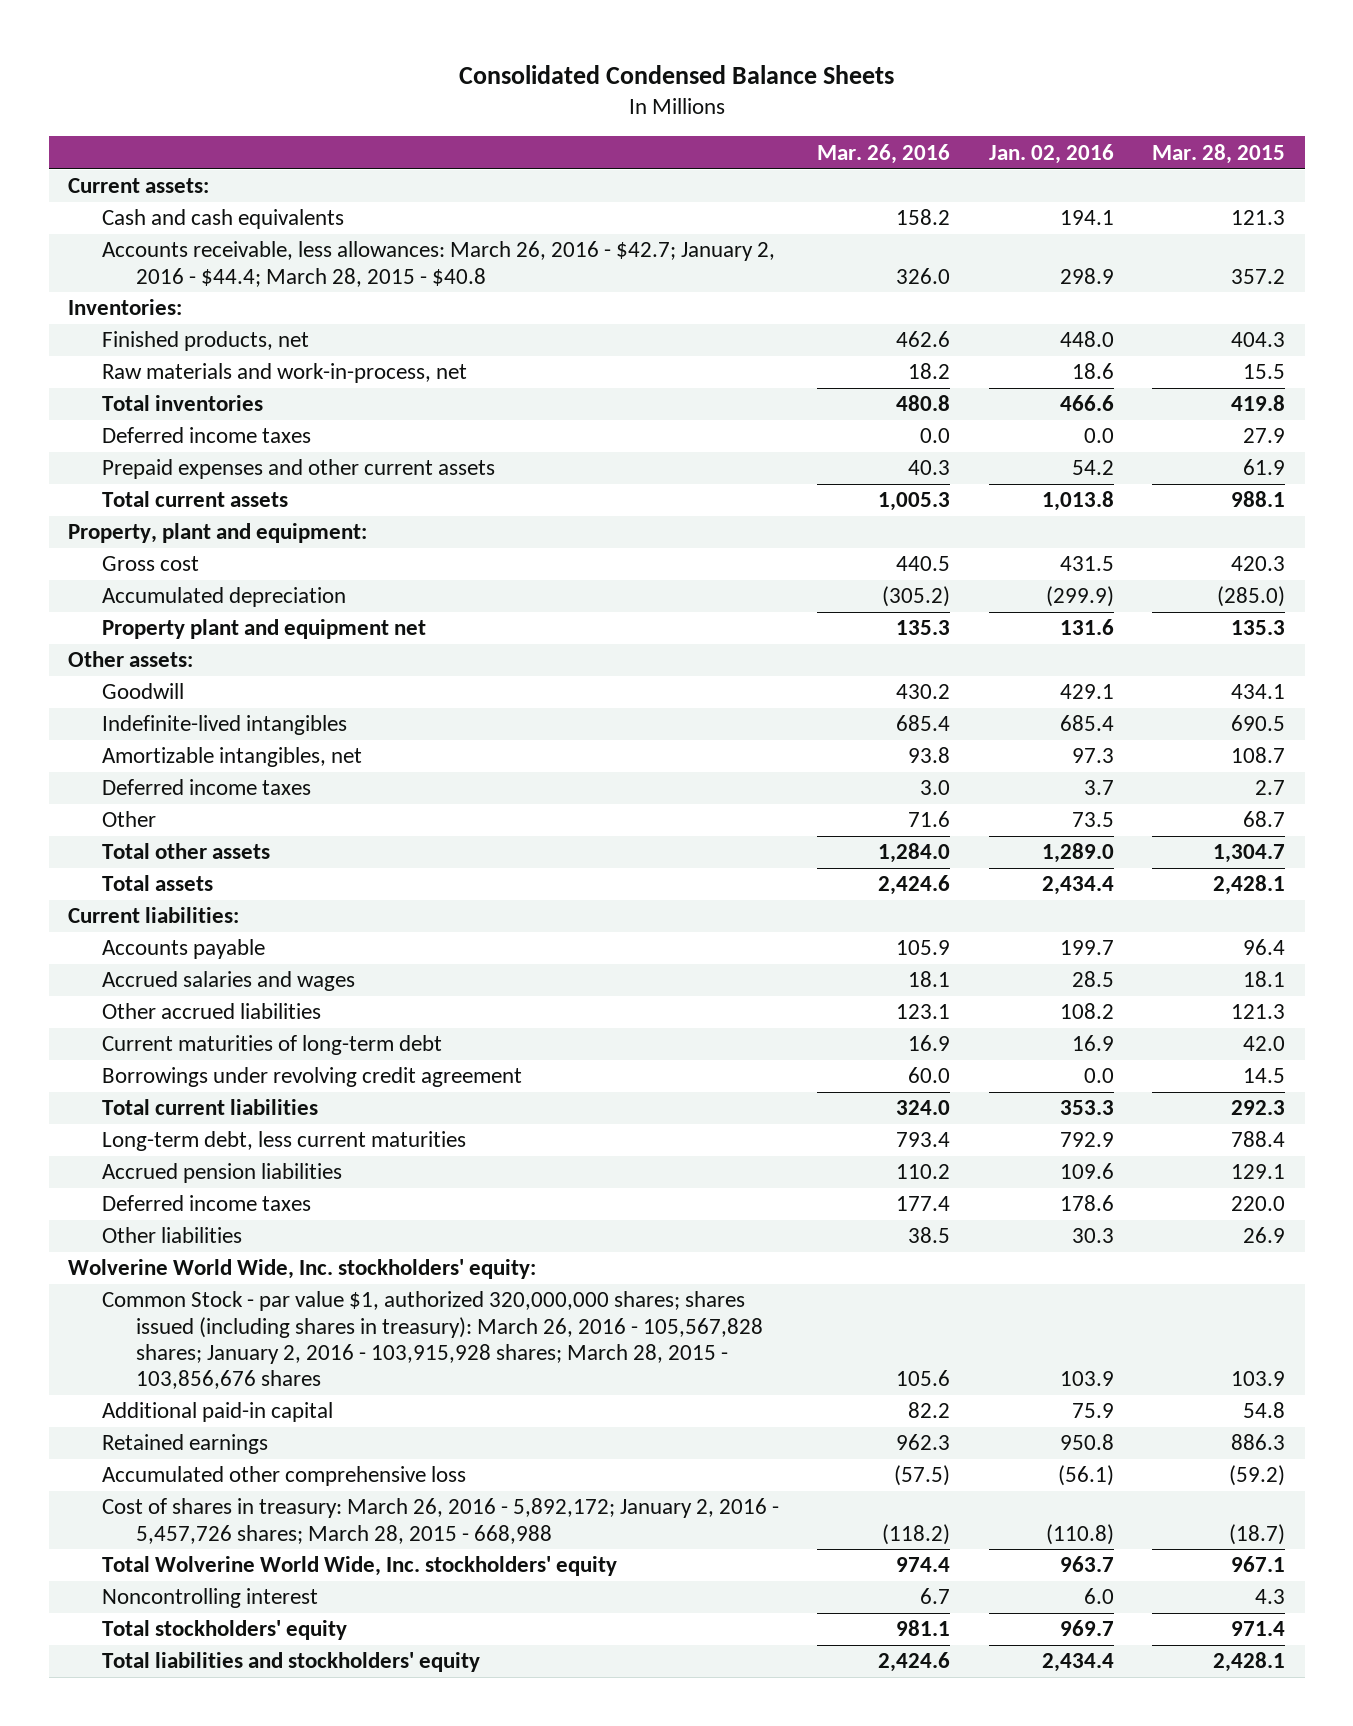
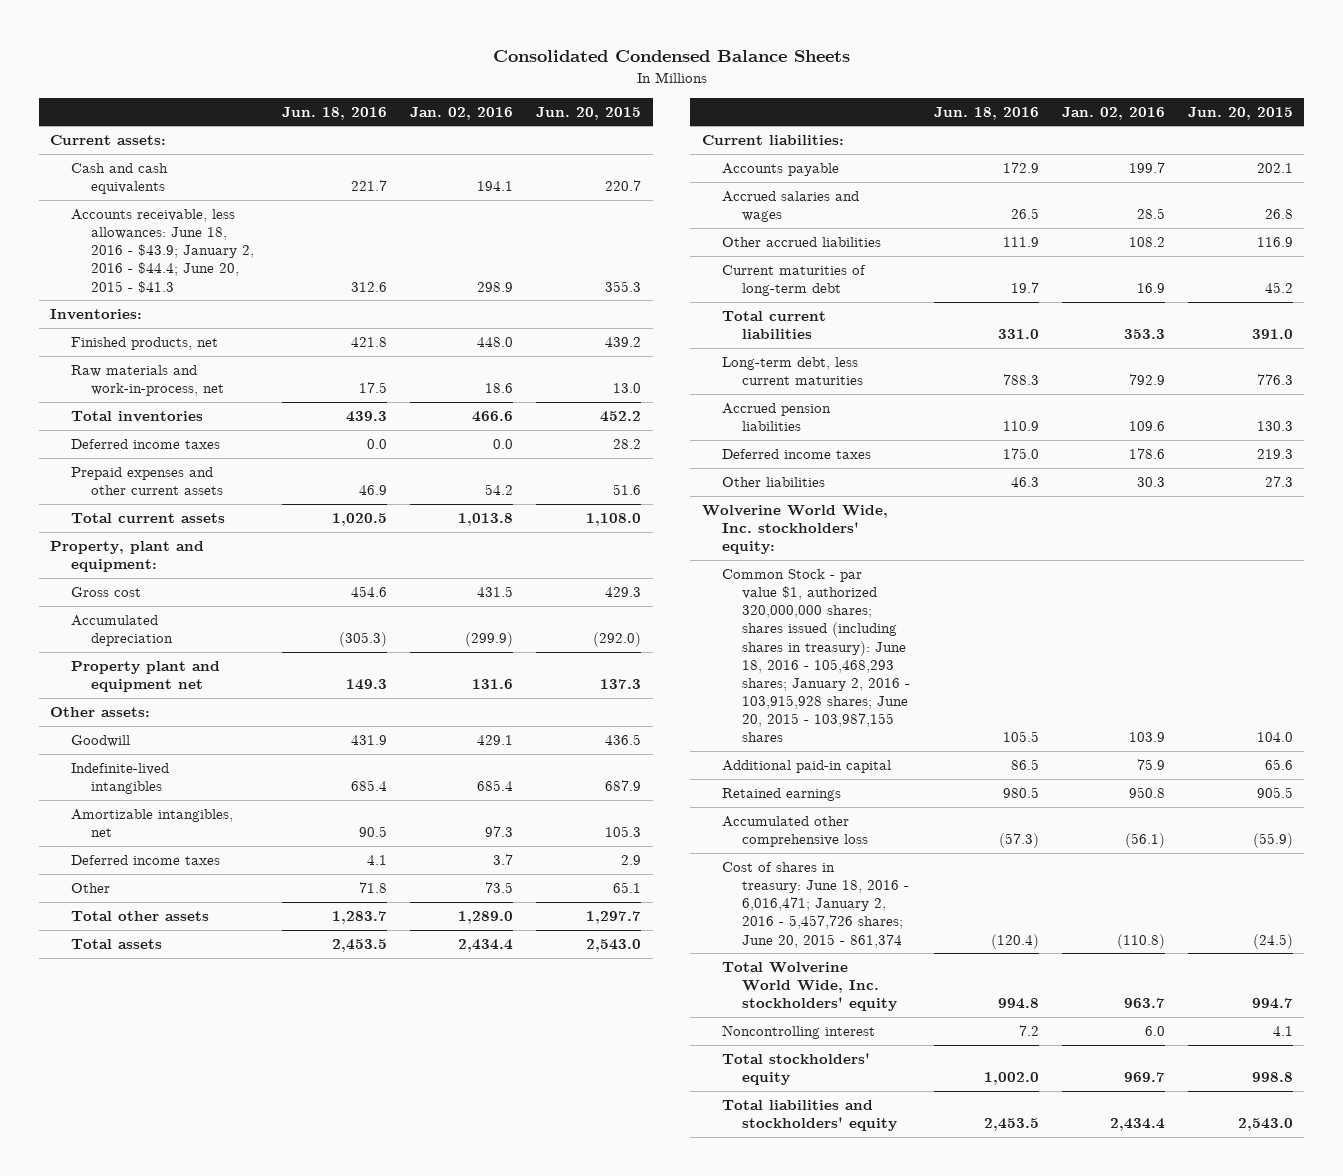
- | Mar. 26, 2016 | Jan. 02, 2016 | Mar. 28, 2015
+ | Jun. 18, 2016 | Jan. 02, 2016 | Jun. 20, 2015
- Accounts receivable, less allowances: March 26, 2016 - $42.7; January 2, 2016 - $44.4; March 28, 2015 - $40.8 | 326.0 | 298.9 | 357.2
+ Accounts receivable, less allowances: June 18, 2016 - $43.9; January 2, 2016 - $44.4; June 20, 2015 - $41.3 | 312.6 | 298.9 | 355.3
- Borrowings under revolving credit agreement | 60.0 | 0.0 | 14.5
- Common Stock - par value $1, authorized 320,000,000 shares; shares issued (including shares in treasury): March 26, 2016 - 105,567,828 shares; January 2, 2016 - 103,915,928 shares; March 28, 2015 - 103,856,676 shares | 105.6 | 103.9 | 103.9
+ Common Stock - par value $1, authorized 320,000,000 shares; shares issued (including shares in treasury): June 18, 2016 - 105,468,293 shares; January 2, 2016 - 103,915,928 shares; June 20, 2015 - 103,987,155 shares | 105.5 | 103.9 | 104.0
- Cost of shares in treasury: March 26, 2016 - 5,892,172; January 2, 2016 - 5,457,726 shares; March 28, 2015 - 668,988 | (118.2) | (110.8) | (18.7)
+ Cost of shares in treasury: June 18, 2016 - 6,016,471; January 2, 2016 - 5,457,726 shares; June 20, 2015 - 861,374 | (120.4) | (110.8) | (24.5)

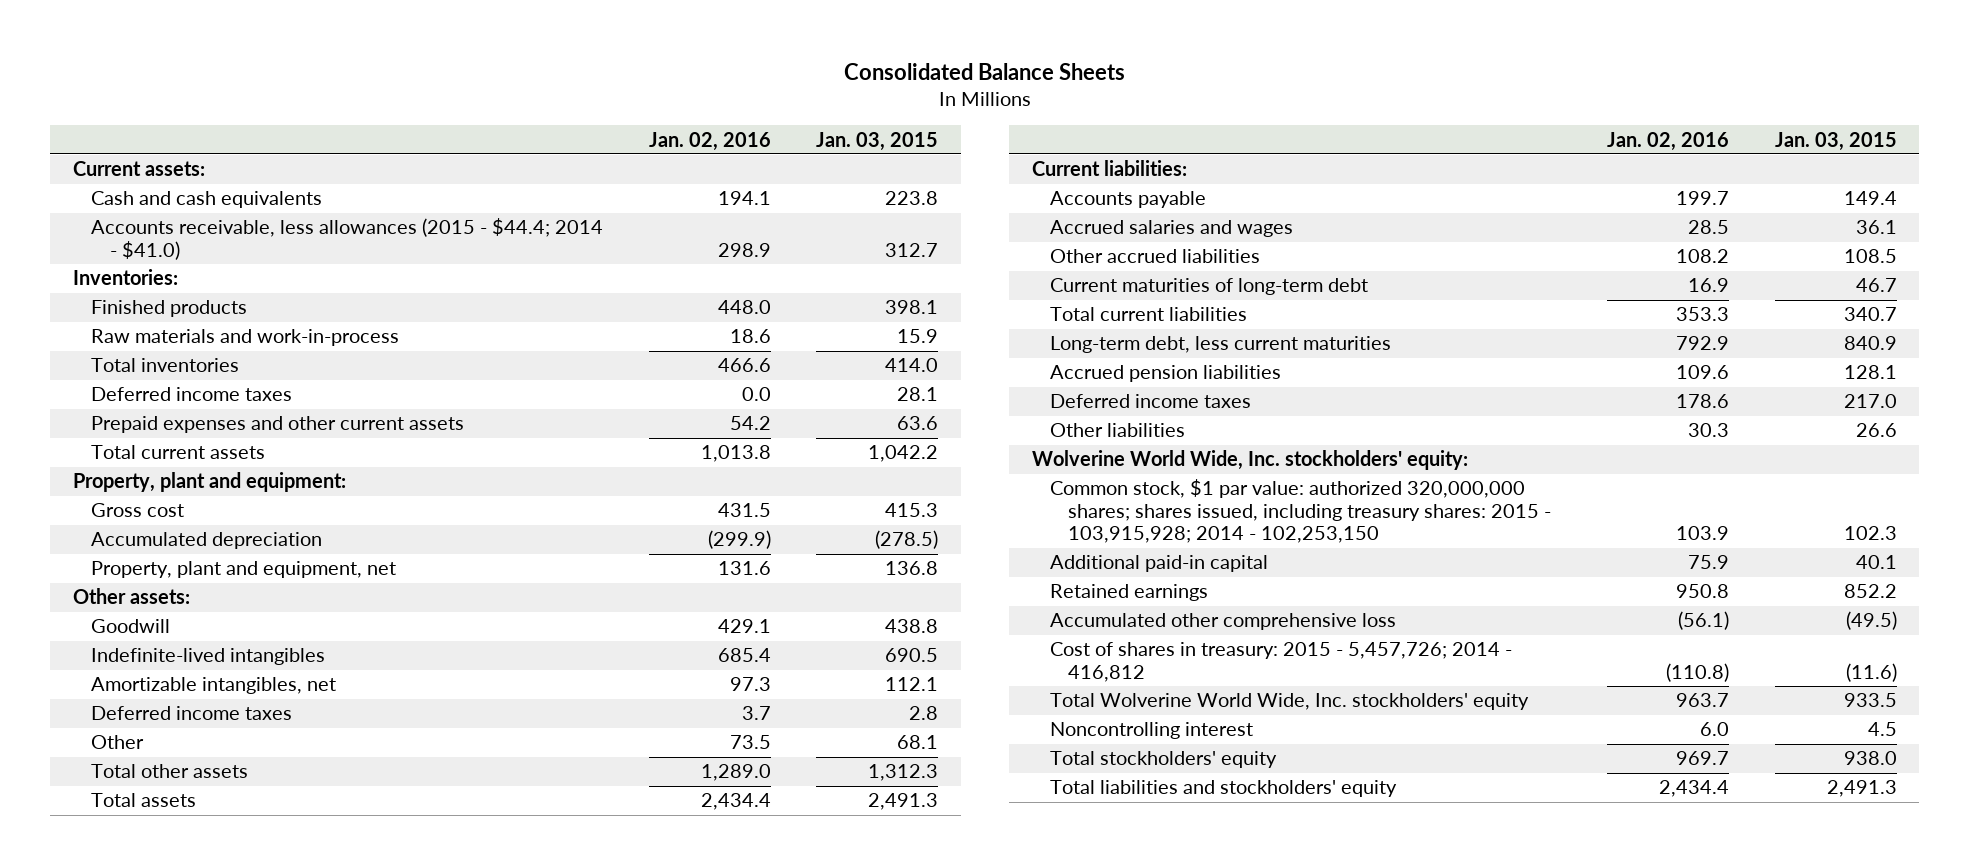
- Consolidated Condensed Balance Sheets
+ Consolidated Balance Sheets
- | Jun. 18, 2016 | Jan. 02, 2016 | Jun. 20, 2015
+ | Jan. 02, 2016 | Jan. 03, 2015
- Accounts receivable, less allowances: June 18, 2016 - $43.9; January 2, 2016 - $44.4; June 20, 2015 - $41.3 | 312.6 | 298.9 | 355.3
+ Accounts receivable, less allowances (2015 - $44.4; 2014 - $41.0) | 298.9 | 312.7
- Finished products, net | 421.8 | 448.0 | 439.2
- Raw materials and work-in-process, net | 17.5 | 18.6 | 13.0
+ Finished products | 448.0 | 398.1
+ Raw materials and work-in-process | 18.6 | 15.9
- Property plant and equipment net | 149.3 | 131.6 | 137.3
+ Property, plant and equipment, net | 131.6 | 136.8
- Common Stock - par value $1, authorized 320,000,000 shares; shares issued (including shares in treasury): June 18, 2016 - 105,468,293 shares; January 2, 2016 - 103,915,928 shares; June 20, 2015 - 103,987,155 shares | 105.5 | 103.9 | 104.0
+ Common stock, $1 par value: authorized 320,000,000 shares; shares issued, including treasury shares: 2015 - 103,915,928; 2014 - 102,253,150 | 103.9 | 102.3
- Cost of shares in treasury: June 18, 2016 - 6,016,471; January 2, 2016 - 5,457,726 shares; June 20, 2015 - 861,374 | (120.4) | (110.8) | (24.5)
+ Cost of shares in treasury: 2015 - 5,457,726; 2014 - 416,812 | (110.8) | (11.6)

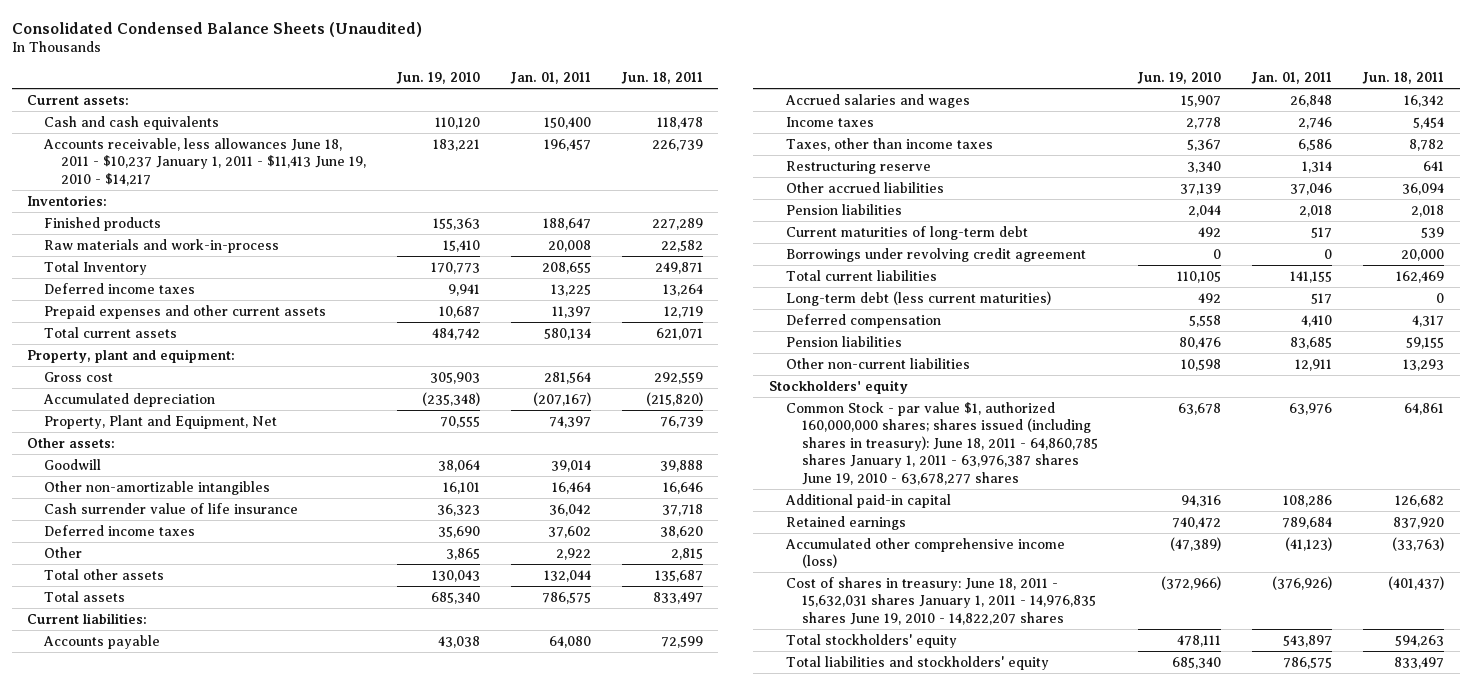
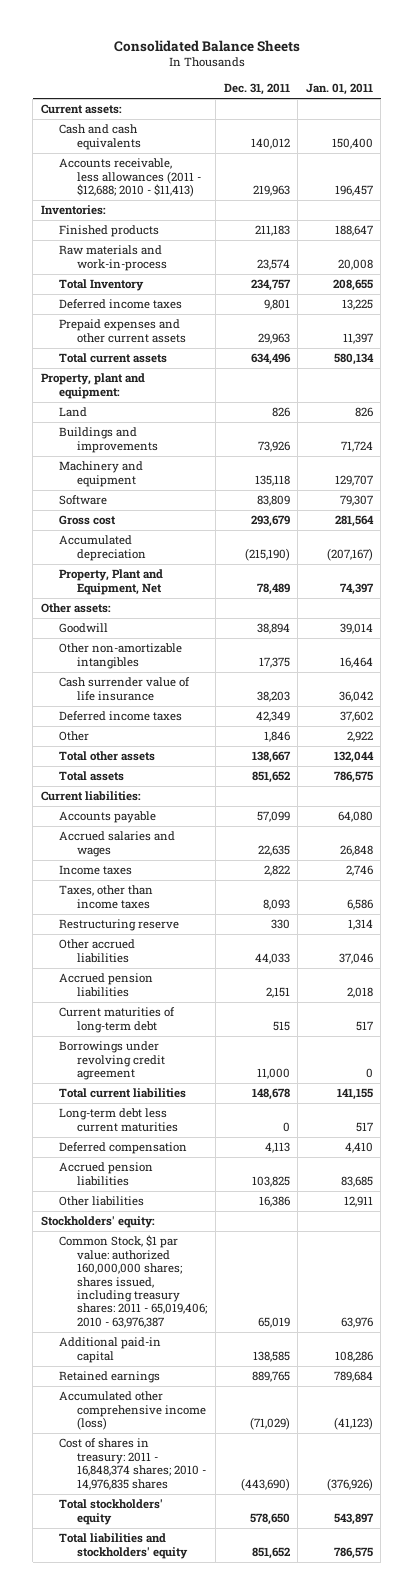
- Consolidated Condensed Balance Sheets (Unaudited)
+ Consolidated Balance Sheets
- | Jun. 19, 2010 | Jan. 01, 2011 | Jun. 18, 2011
+ | Dec. 31, 2011 | Jan. 01, 2011
- Accounts receivable, less allowances June 18, 2011 - $10,237 January 1, 2011 - $11,413 June 19, 2010 - $14,217 | 183,221 | 196,457 | 226,739
+ Accounts receivable, less allowances (2011 - $12,688; 2010 - $11,413) | 219,963 | 196,457
+ Land | 826 | 826
+ Buildings and improvements | 73,926 | 71,724
+ Machinery and equipment | 135,118 | 129,707
+ Software | 83,809 | 79,307
- Pension liabilities | 2,044 | 2,018 | 2,018
+ Accrued pension liabilities | 2,151 | 2,018
- Long-term debt (less current maturities) | 492 | 517 | 0
+ Long-term debt less current maturities | 0 | 517
- Pension liabilities | 80,476 | 83,685 | 59,155
- Other non-current liabilities | 10,598 | 12,911 | 13,293
- Stockholders' equity
- Common Stock - par value $1, authorized 160,000,000 shares; shares issued (including shares in treasury): June 18, 2011 - 64,860,785 shares January 1, 2011 - 63,976,387 shares June 19, 2010 - 63,678,277 shares | 63,678 | 63,976 | 64,861
+ Accrued pension liabilities | 103,825 | 83,685
+ Other liabilities | 16,386 | 12,911
+ Stockholders' equity:
+ Common Stock, $1 par value: authorized 160,000,000 shares; shares issued, including treasury shares: 2011 - 65,019,406; 2010 - 63,976,387 | 65,019 | 63,976
- Cost of shares in treasury: June 18, 2011 - 15,632,031 shares January 1, 2011 - 14,976,835 shares June 19, 2010 - 14,822,207 shares | (372,966) | (376,926) | (401,437)
+ Cost of shares in treasury: 2011 - 16,848,374 shares; 2010 - 14,976,835 shares | (443,690) | (376,926)

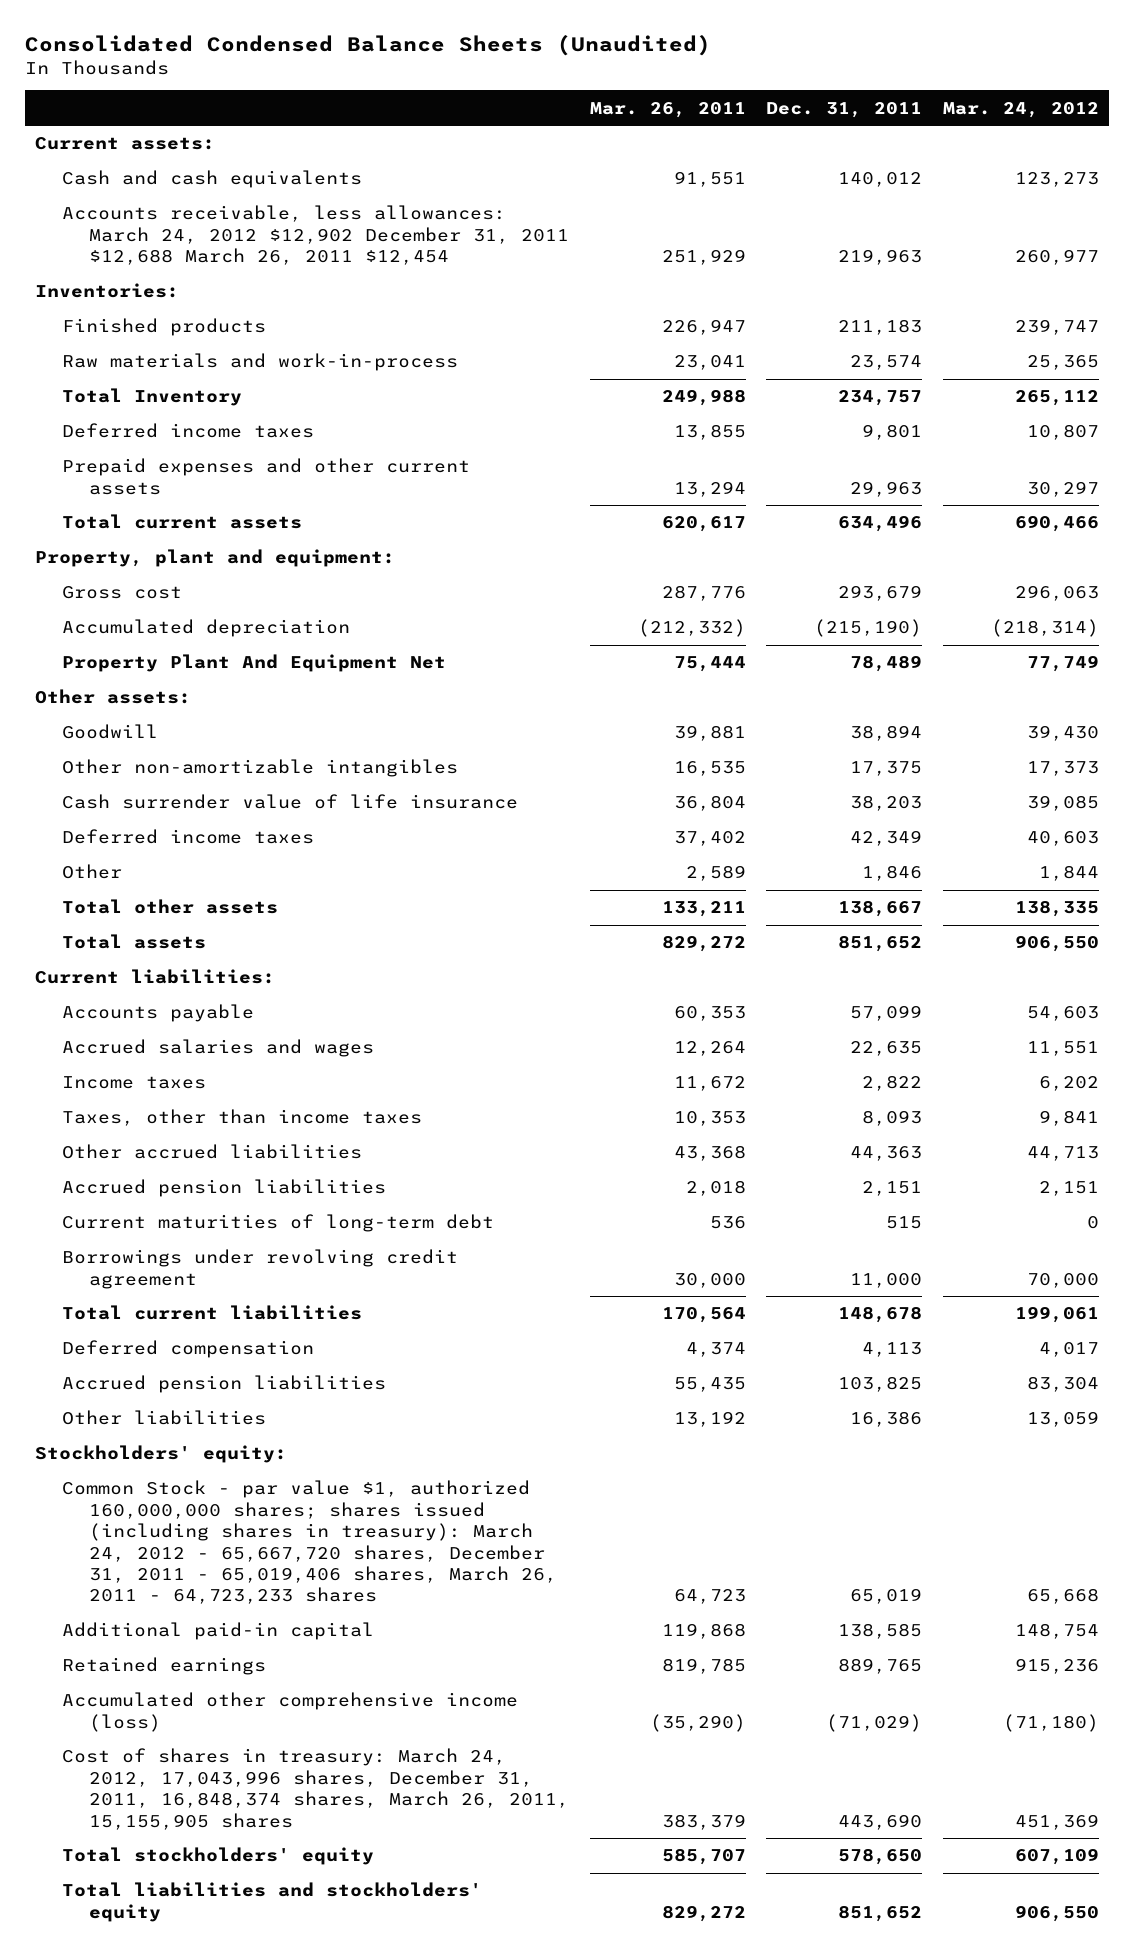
- Consolidated Balance Sheets
+ Consolidated Condensed Balance Sheets (Unaudited)
- | Dec. 31, 2011 | Jan. 01, 2011
+ | Mar. 26, 2011 | Dec. 31, 2011 | Mar. 24, 2012
- Accounts receivable, less allowances (2011 - $12,688; 2010 - $11,413) | 219,963 | 196,457
+ Accounts receivable, less allowances: March 24, 2012 $12,902 December 31, 2011 $12,688 March 26, 2011 $12,454 | 251,929 | 219,963 | 260,977
- Land | 826 | 826
- Buildings and improvements | 73,926 | 71,724
- Machinery and equipment | 135,118 | 129,707
- Software | 83,809 | 79,307
- Property, Plant and Equipment, Net | 78,489 | 74,397
+ Property Plant And Equipment Net | 75,444 | 78,489 | 77,749
- Restructuring reserve | 330 | 1,314
- Other accrued liabilities | 44,033 | 37,046
+ Other accrued liabilities | 43,368 | 44,363 | 44,713
- Long-term debt less current maturities | 0 | 517
- Common Stock, $1 par value: authorized 160,000,000 shares; shares issued, including treasury shares: 2011 - 65,019,406; 2010 - 63,976,387 | 65,019 | 63,976
+ Common Stock - par value $1, authorized 160,000,000 shares; shares issued (including shares in treasury): March 24, 2012 - 65,667,720 shares, December 31, 2011 - 65,019,406 shares, March 26, 2011 - 64,723,233 shares | 64,723 | 65,019 | 65,668
- Cost of shares in treasury: 2011 - 16,848,374 shares; 2010 - 14,976,835 shares | (443,690) | (376,926)
+ Cost of shares in treasury: March 24, 2012, 17,043,996 shares, December 31, 2011, 16,848,374 shares, March 26, 2011, 15,155,905 shares | 383,379 | 443,690 | 451,369

